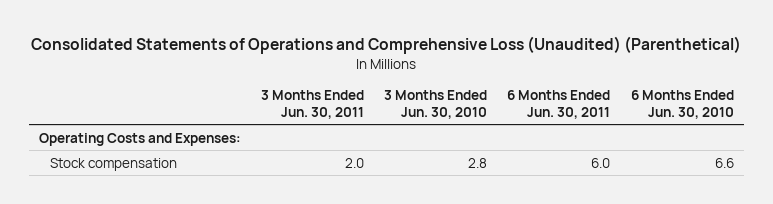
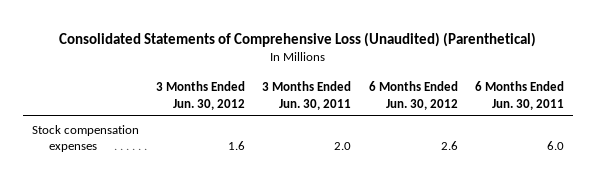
- Consolidated Statements of Operations and Comprehensive Loss (Unaudited) (Parenthetical)
+ Consolidated Statements of Comprehensive Loss (Unaudited) (Parenthetical)
- | 3 Months Ended Jun. 30, 2011 | 3 Months Ended Jun. 30, 2010 | 6 Months Ended Jun. 30, 2011 | 6 Months Ended Jun. 30, 2010
+ | 3 Months Ended Jun. 30, 2012 | 3 Months Ended Jun. 30, 2011 | 6 Months Ended Jun. 30, 2012 | 6 Months Ended Jun. 30, 2011
- Operating Costs and Expenses:
- Stock compensation | 2.0 | 2.8 | 6.0 | 6.6
+ Stock compensation expenses | 1.6 | 2.0 | 2.6 | 6.0

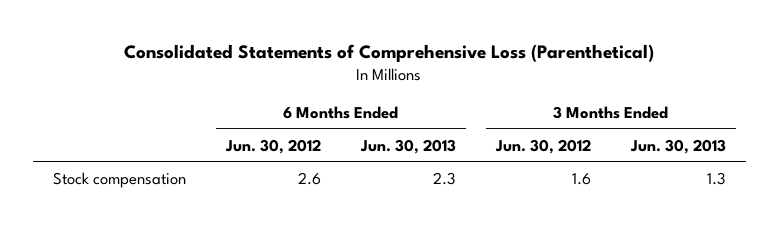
- Consolidated Statements of Comprehensive Loss (Unaudited) (Parenthetical)
+ Consolidated Statements of Comprehensive Loss (Parenthetical)
- | 3 Months Ended Jun. 30, 2012 | 3 Months Ended Jun. 30, 2011 | 6 Months Ended Jun. 30, 2012 | 6 Months Ended Jun. 30, 2011
+ | 6 Months Ended Jun. 30, 2012 | 6 Months Ended Jun. 30, 2013 | 3 Months Ended Jun. 30, 2012 | 3 Months Ended Jun. 30, 2013
- Stock compensation expenses | 1.6 | 2.0 | 2.6 | 6.0
+ Stock compensation | 2.6 | 2.3 | 1.6 | 1.3

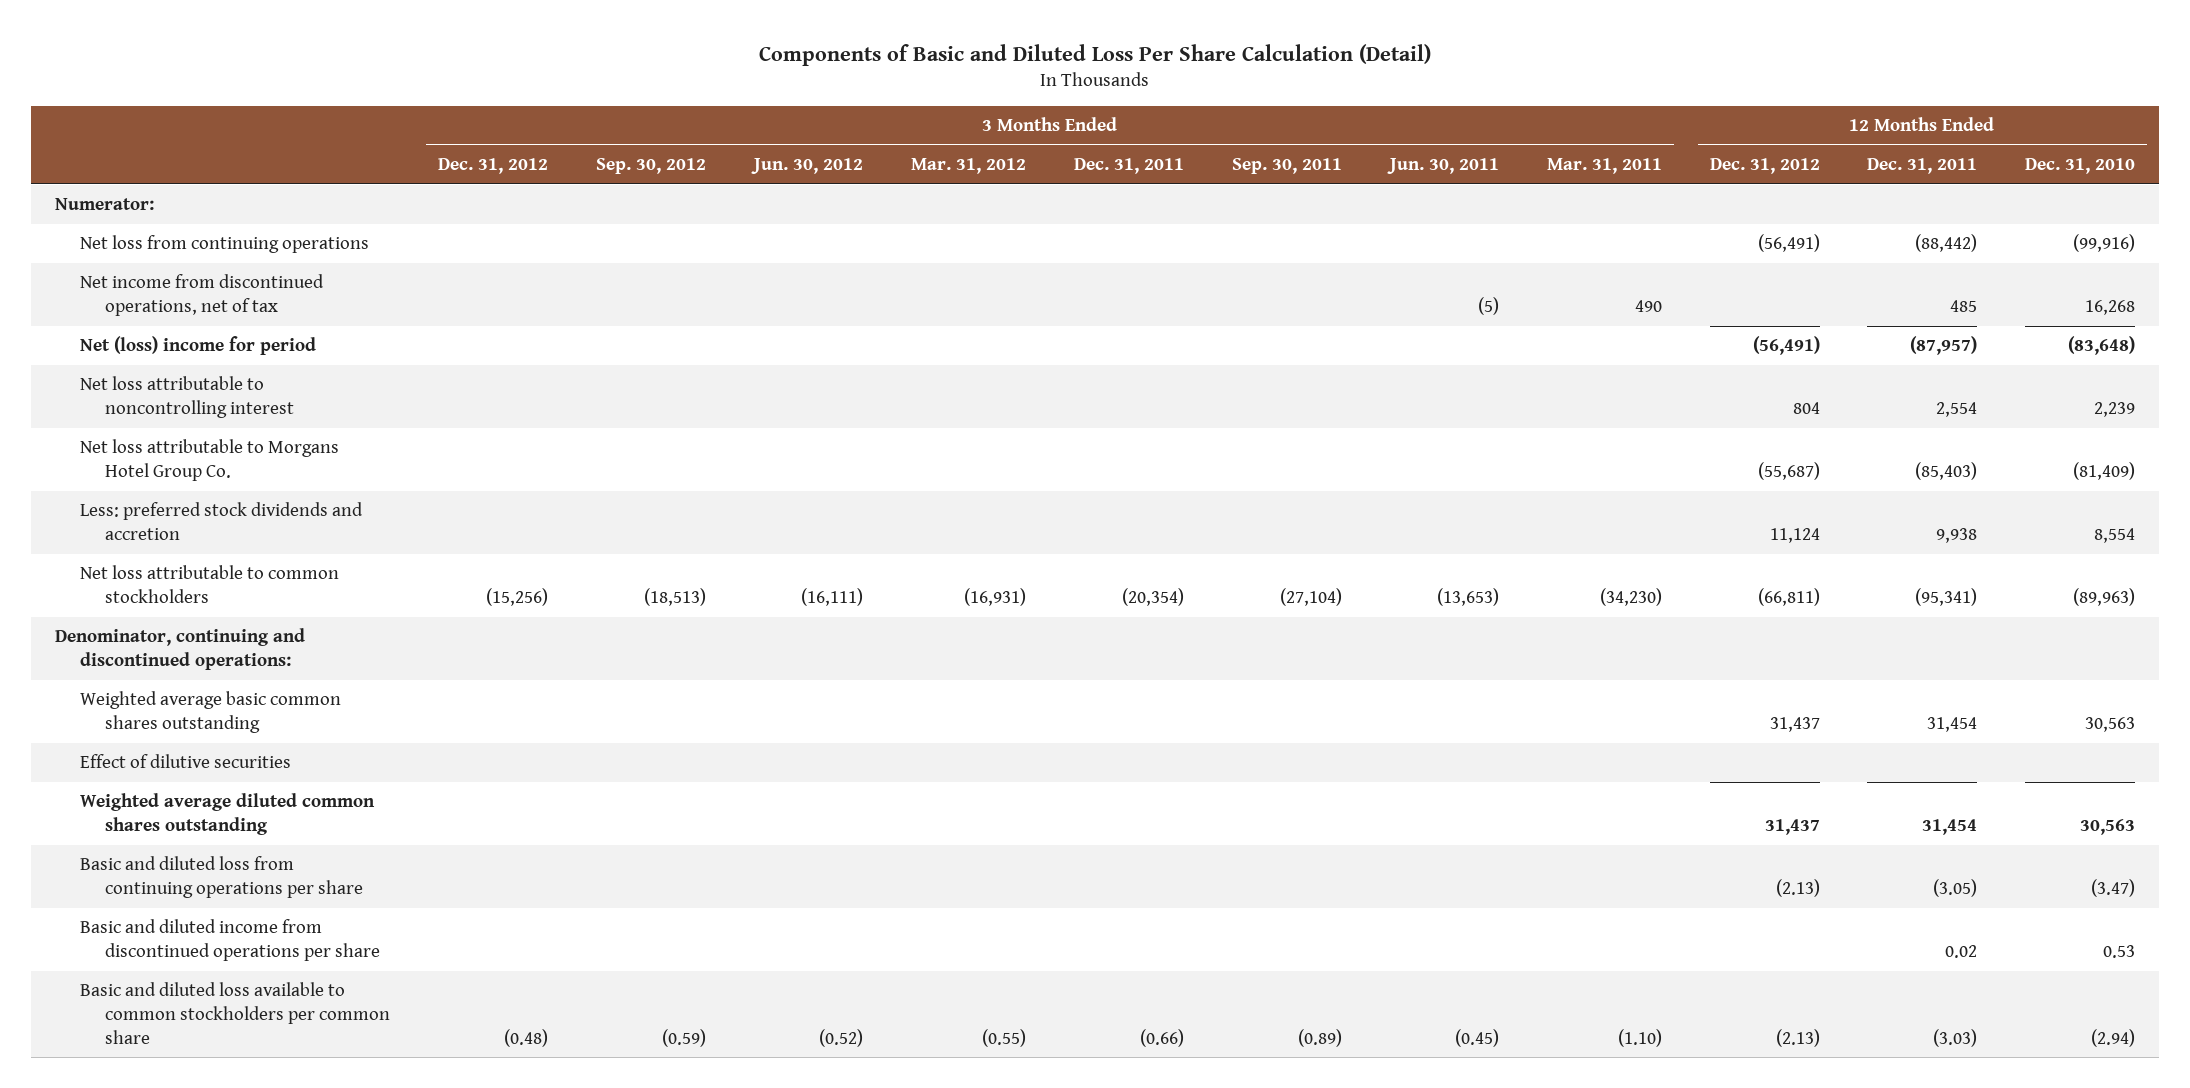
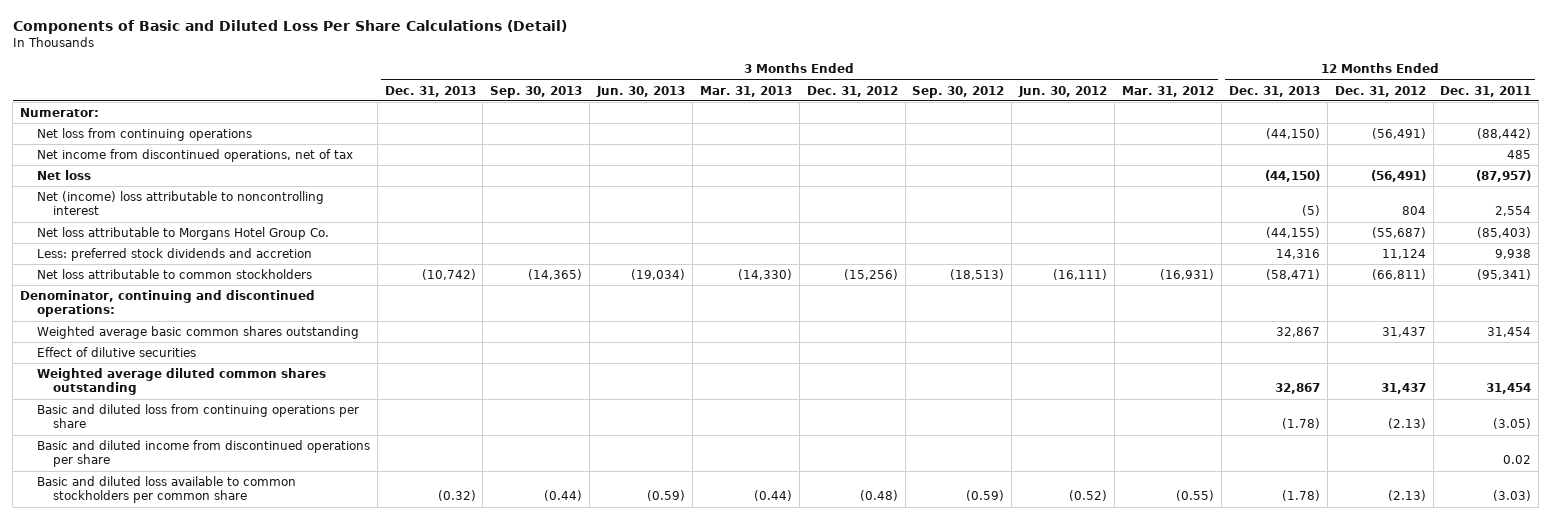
- Components of Basic and Diluted Loss Per Share Calculation (Detail)
+ Components of Basic and Diluted Loss Per Share Calculations (Detail)
- | 3 Months Ended Dec. 31, 2012 | 3 Months Ended Sep. 30, 2012 | 3 Months Ended Jun. 30, 2012 | 3 Months Ended Mar. 31, 2012 | 3 Months Ended Dec. 31, 2011 | 3 Months Ended Sep. 30, 2011 | 3 Months Ended Jun. 30, 2011 | 3 Months Ended Mar. 31, 2011 | 12 Months Ended Dec. 31, 2012 | 12 Months Ended Dec. 31, 2011 | 12 Months Ended Dec. 31, 2010
+ | 3 Months Ended Dec. 31, 2013 | 3 Months Ended Sep. 30, 2013 | 3 Months Ended Jun. 30, 2013 | 3 Months Ended Mar. 31, 2013 | 3 Months Ended Dec. 31, 2012 | 3 Months Ended Sep. 30, 2012 | 3 Months Ended Jun. 30, 2012 | 3 Months Ended Mar. 31, 2012 | 12 Months Ended Dec. 31, 2013 | 12 Months Ended Dec. 31, 2012 | 12 Months Ended Dec. 31, 2011
- Net (loss) income for period | | | | | | | | | (56,491) | (87,957) | (83,648)
- Net loss attributable to noncontrolling interest | | | | | | | | | 804 | 2,554 | 2,239
+ Net loss | | | | | | | | | (44,150) | (56,491) | (87,957)
+ Net (income) loss attributable to noncontrolling interest | | | | | | | | | (5) | 804 | 2,554

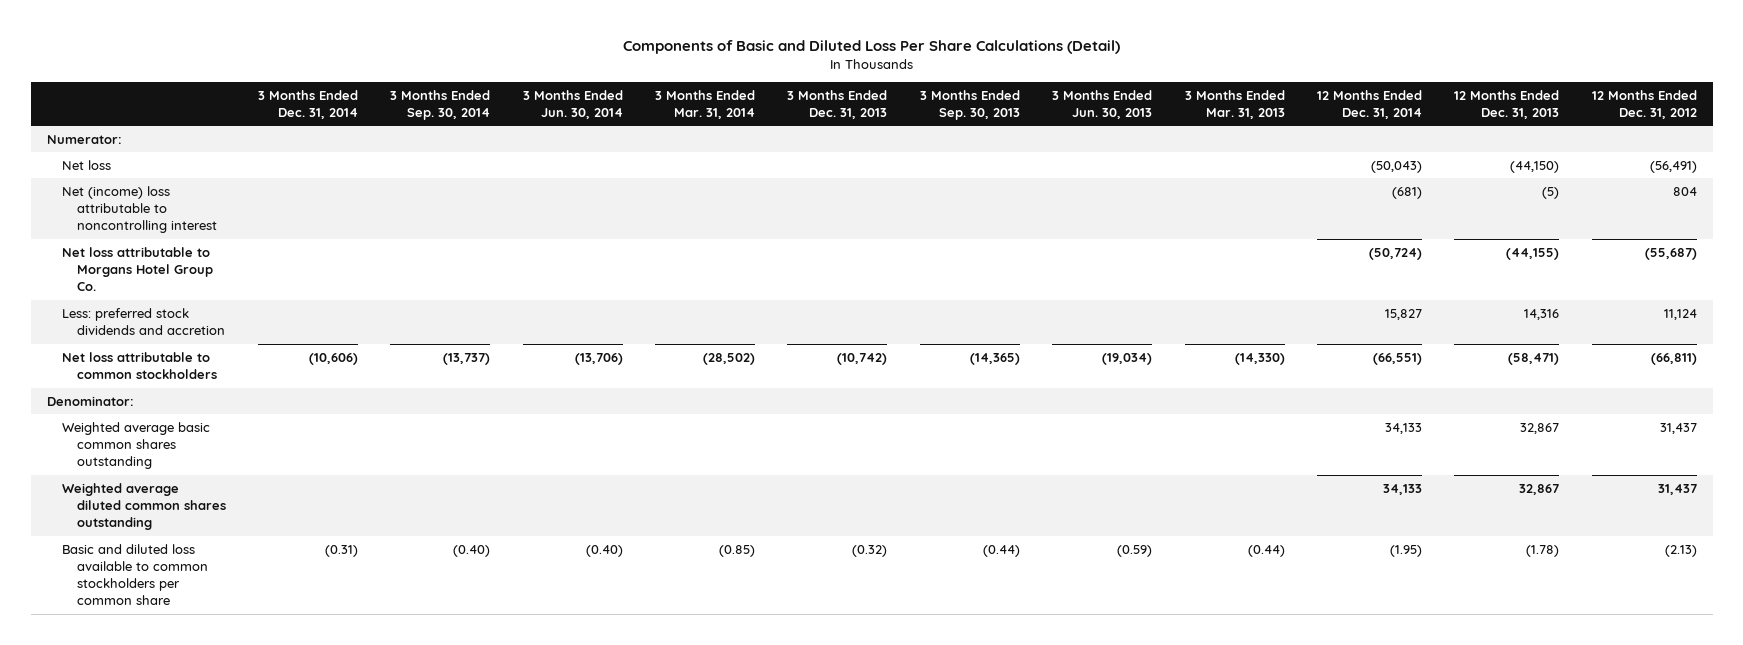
- | 3 Months Ended Dec. 31, 2013 | 3 Months Ended Sep. 30, 2013 | 3 Months Ended Jun. 30, 2013 | 3 Months Ended Mar. 31, 2013 | 3 Months Ended Dec. 31, 2012 | 3 Months Ended Sep. 30, 2012 | 3 Months Ended Jun. 30, 2012 | 3 Months Ended Mar. 31, 2012 | 12 Months Ended Dec. 31, 2013 | 12 Months Ended Dec. 31, 2012 | 12 Months Ended Dec. 31, 2011
+ | 3 Months Ended Dec. 31, 2014 | 3 Months Ended Sep. 30, 2014 | 3 Months Ended Jun. 30, 2014 | 3 Months Ended Mar. 31, 2014 | 3 Months Ended Dec. 31, 2013 | 3 Months Ended Sep. 30, 2013 | 3 Months Ended Jun. 30, 2013 | 3 Months Ended Mar. 31, 2013 | 12 Months Ended Dec. 31, 2014 | 12 Months Ended Dec. 31, 2013 | 12 Months Ended Dec. 31, 2012
- Net loss from continuing operations | | | | | | | | | (44,150) | (56,491) | (88,442)
- Net income from discontinued operations, net of tax | | | | | | | | | | | 485
- Denominator, continuing and discontinued operations:
+ Denominator:
- Effect of dilutive securities
- Basic and diluted loss from continuing operations per share | | | | | | | | | (1.78) | (2.13) | (3.05)
- Basic and diluted income from discontinued operations per share | | | | | | | | | | | 0.02

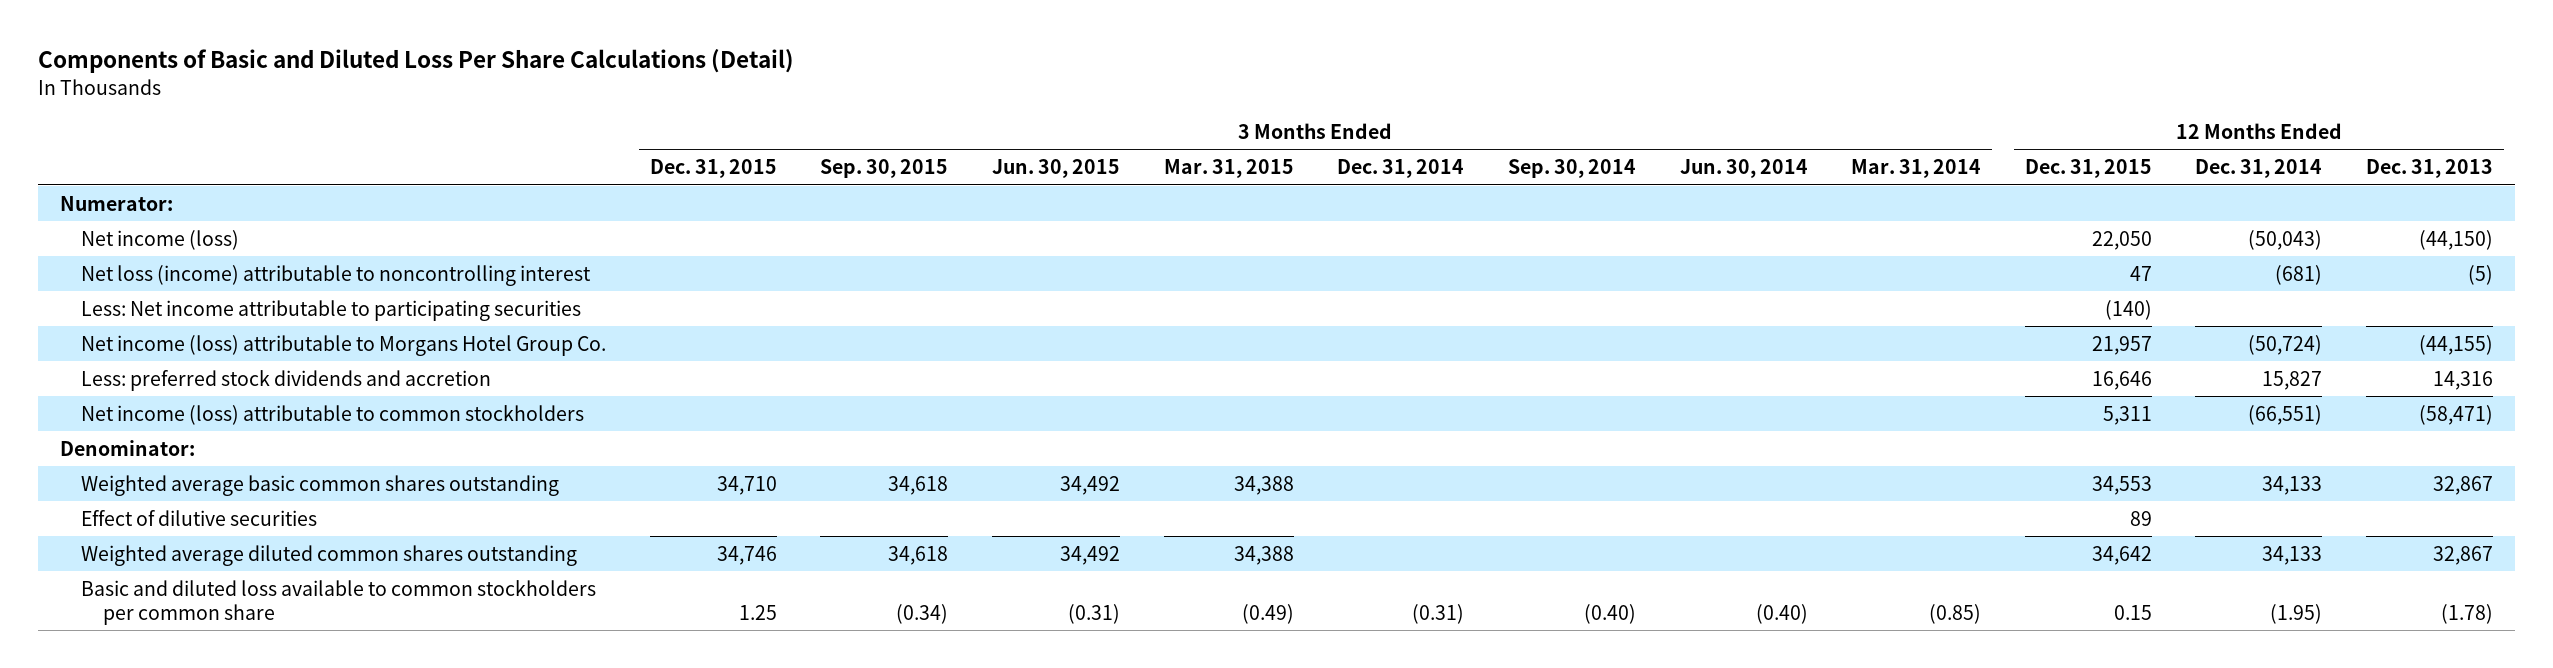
- | 3 Months Ended Dec. 31, 2014 | 3 Months Ended Sep. 30, 2014 | 3 Months Ended Jun. 30, 2014 | 3 Months Ended Mar. 31, 2014 | 3 Months Ended Dec. 31, 2013 | 3 Months Ended Sep. 30, 2013 | 3 Months Ended Jun. 30, 2013 | 3 Months Ended Mar. 31, 2013 | 12 Months Ended Dec. 31, 2014 | 12 Months Ended Dec. 31, 2013 | 12 Months Ended Dec. 31, 2012
+ | 3 Months Ended Dec. 31, 2015 | 3 Months Ended Sep. 30, 2015 | 3 Months Ended Jun. 30, 2015 | 3 Months Ended Mar. 31, 2015 | 3 Months Ended Dec. 31, 2014 | 3 Months Ended Sep. 30, 2014 | 3 Months Ended Jun. 30, 2014 | 3 Months Ended Mar. 31, 2014 | 12 Months Ended Dec. 31, 2015 | 12 Months Ended Dec. 31, 2014 | 12 Months Ended Dec. 31, 2013
- Net loss | | | | | | | | | (50,043) | (44,150) | (56,491)
- Net (income) loss attributable to noncontrolling interest | | | | | | | | | (681) | (5) | 804
- Net loss attributable to Morgans Hotel Group Co. | | | | | | | | | (50,724) | (44,155) | (55,687)
+ Net income (loss) | | | | | | | | | 22,050 | (50,043) | (44,150)
+ Net loss (income) attributable to noncontrolling interest | | | | | | | | | 47 | (681) | (5)
+ Less: Net income attributable to participating securities | | | | | | | | | (140) | |
+ Net income (loss) attributable to Morgans Hotel Group Co. | | | | | | | | | 21,957 | (50,724) | (44,155)
- Net loss attributable to common stockholders | (10,606) | (13,737) | (13,706) | (28,502) | (10,742) | (14,365) | (19,034) | (14,330) | (66,551) | (58,471) | (66,811)
+ Net income (loss) attributable to common stockholders | | | | | | | | | 5,311 | (66,551) | (58,471)
+ Effect of dilutive securities | | | | | | | | | 89 | |

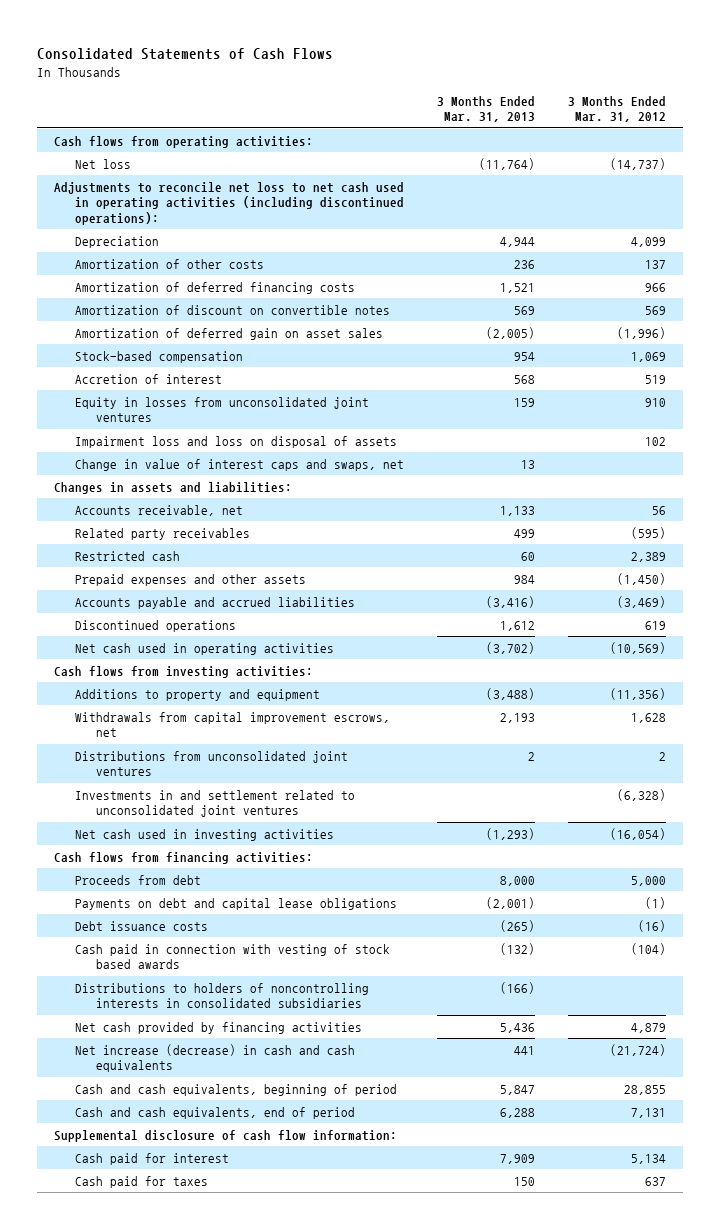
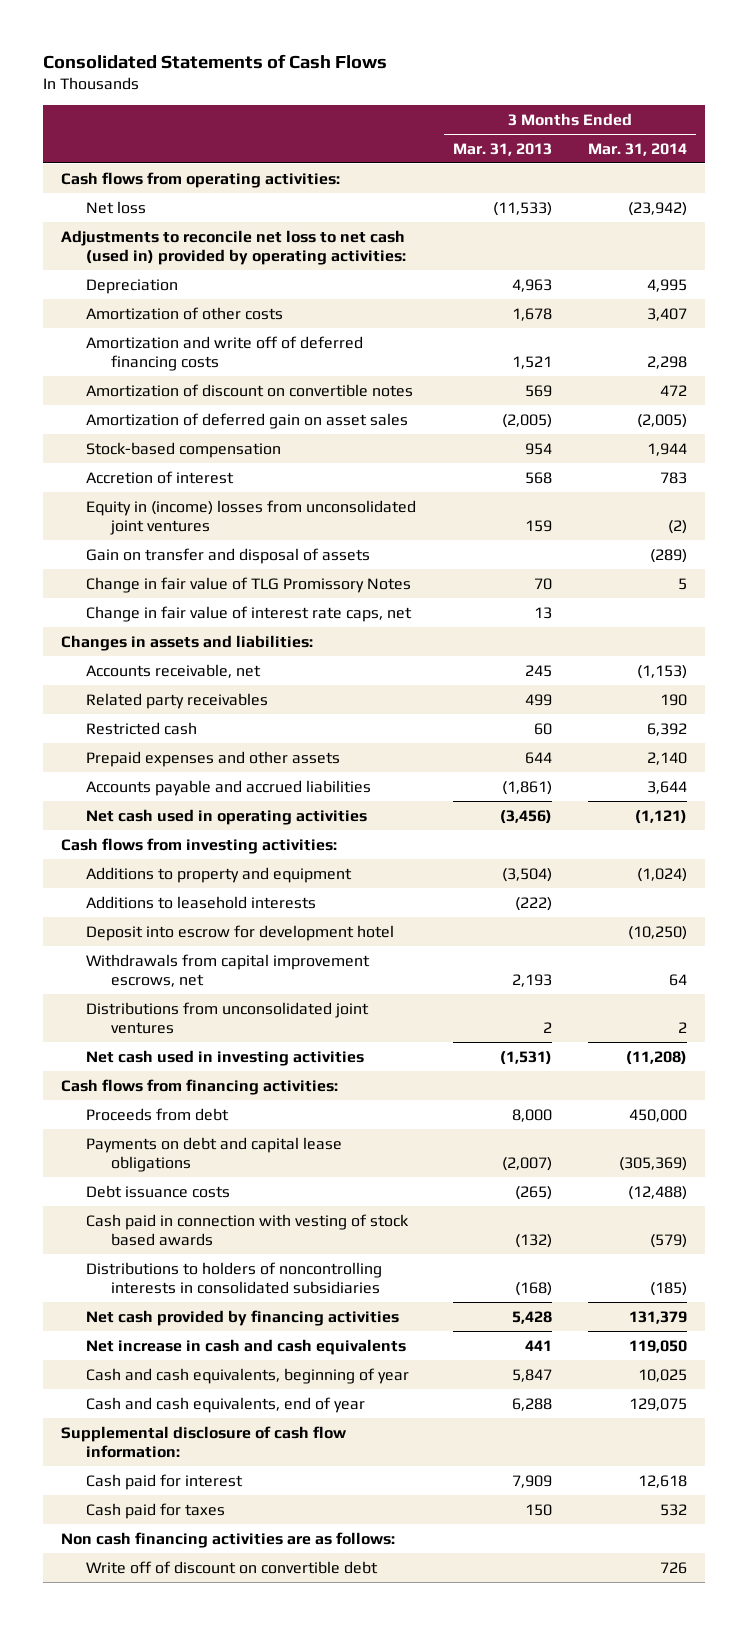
- | 3 Months Ended Mar. 31, 2013 | 3 Months Ended Mar. 31, 2012
+ | 3 Months Ended Mar. 31, 2013 | 3 Months Ended Mar. 31, 2014
- Net loss | (11,764) | (14,737)
- Adjustments to reconcile net loss to net cash used in operating activities (including discontinued operations):
- Depreciation | 4,944 | 4,099
- Amortization of other costs | 236 | 137
- Amortization of deferred financing costs | 1,521 | 966
+ Net loss | (11,533) | (23,942)
+ Adjustments to reconcile net loss to net cash (used in) provided by operating activities:
+ Depreciation | 4,963 | 4,995
+ Amortization of other costs | 1,678 | 3,407
+ Amortization and write off of deferred financing costs | 1,521 | 2,298
- Equity in losses from unconsolidated joint ventures | 159 | 910
- Impairment loss and loss on disposal of assets | | 102
- Change in value of interest caps and swaps, net | 13 |
+ Equity in (income) losses from unconsolidated joint ventures | 159 | (2)
+ Gain on transfer and disposal of assets | | (289)
+ Change in fair value of TLG Promissory Notes | 70 | 5
+ Change in fair value of interest rate caps, net | 13 |
- Accounts receivable, net | 1,133 | 56
+ Accounts receivable, net | 245 | (1,153)
- Prepaid expenses and other assets | 984 | (1,450)
- Accounts payable and accrued liabilities | (3,416) | (3,469)
- Discontinued operations | 1,612 | 619
- Net cash used in operating activities | (3,702) | (10,569)
+ Prepaid expenses and other assets | 644 | 2,140
+ Accounts payable and accrued liabilities | (1,861) | 3,644
+ Net cash used in operating activities | (3,456) | (1,121)
- Additions to property and equipment | (3,488) | (11,356)
+ Additions to property and equipment | (3,504) | (1,024)
+ Additions to leasehold interests | (222) |
+ Deposit into escrow for development hotel | | (10,250)
- Investments in and settlement related to unconsolidated joint ventures | | (6,328)
- Net cash used in investing activities | (1,293) | (16,054)
+ Net cash used in investing activities | (1,531) | (11,208)
- Payments on debt and capital lease obligations | (2,001) | (1)
+ Payments on debt and capital lease obligations | (2,007) | (305,369)
- Distributions to holders of noncontrolling interests in consolidated subsidiaries | (166) |
- Net cash provided by financing activities | 5,436 | 4,879
- Net increase (decrease) in cash and cash equivalents | 441 | (21,724)
- Cash and cash equivalents, beginning of period | 5,847 | 28,855
- Cash and cash equivalents, end of period | 6,288 | 7,131
+ Distributions to holders of noncontrolling interests in consolidated subsidiaries | (168) | (185)
+ Net cash provided by financing activities | 5,428 | 131,379
+ Net increase in cash and cash equivalents | 441 | 119,050
+ Cash and cash equivalents, beginning of year | 5,847 | 10,025
+ Cash and cash equivalents, end of year | 6,288 | 129,075
+ Non cash financing activities are as follows:
+ Write off of discount on convertible debt | | 726

